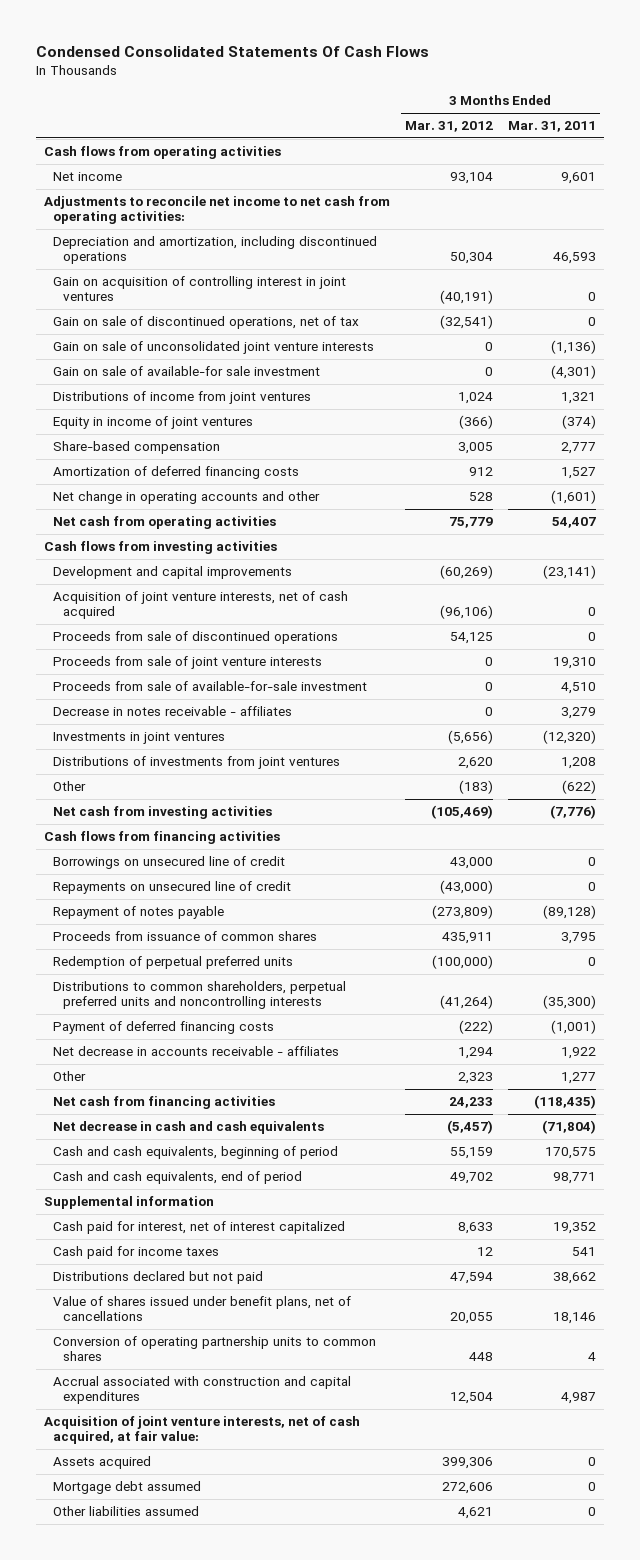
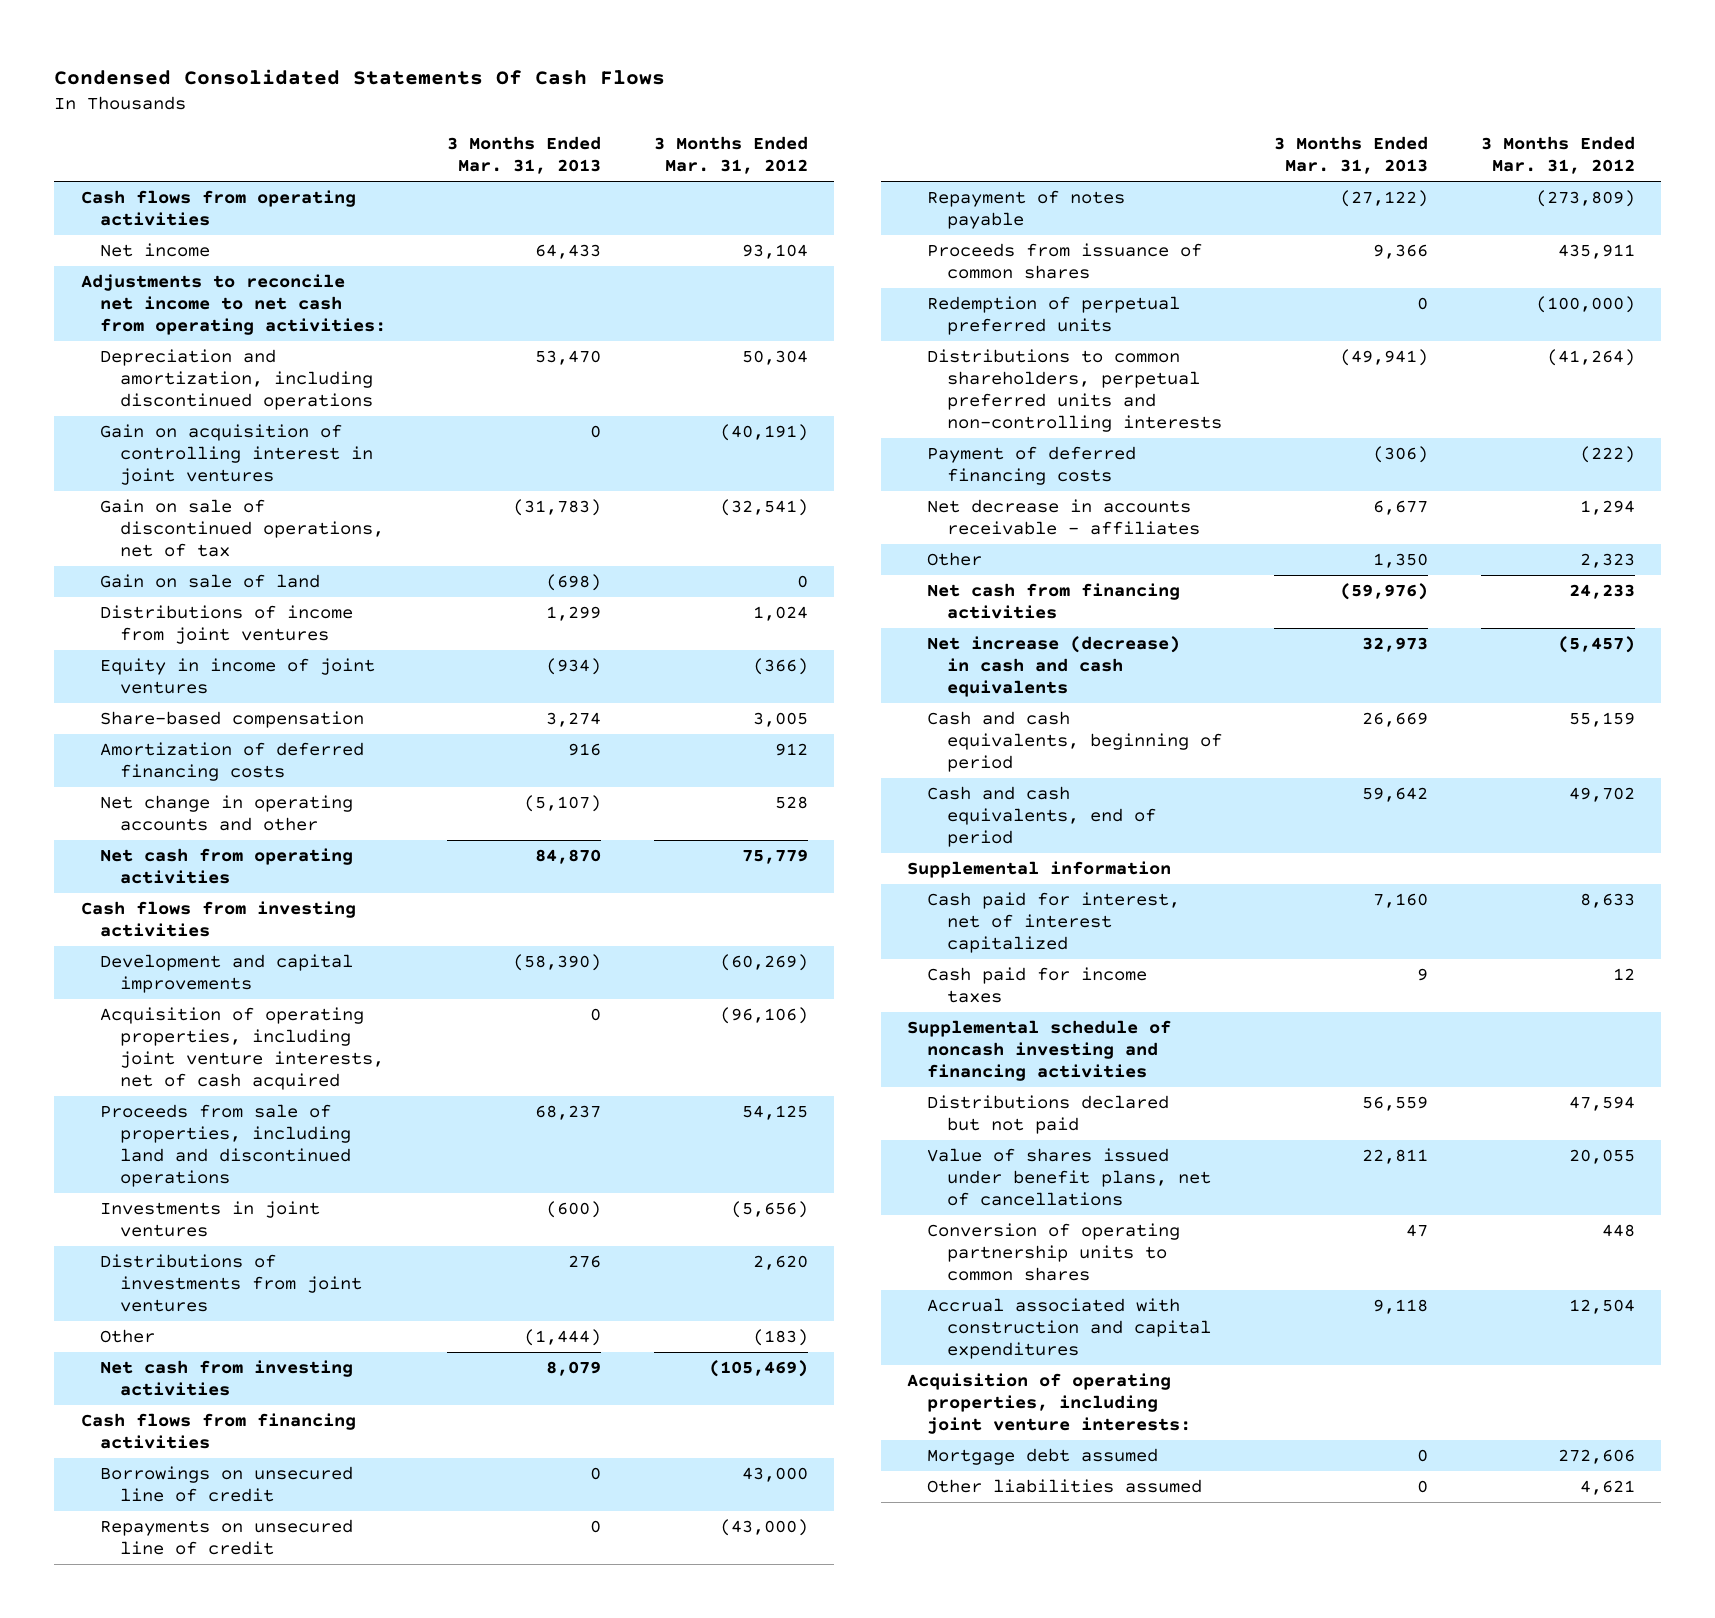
- | 3 Months Ended Mar. 31, 2012 | 3 Months Ended Mar. 31, 2011
+ | 3 Months Ended Mar. 31, 2013 | 3 Months Ended Mar. 31, 2012
- Gain on sale of unconsolidated joint venture interests | 0 | (1,136)
- Gain on sale of available-for sale investment | 0 | (4,301)
+ Gain on sale of land | (698) | 0
- Acquisition of joint venture interests, net of cash acquired | (96,106) | 0
- Proceeds from sale of discontinued operations | 54,125 | 0
- Proceeds from sale of joint venture interests | 0 | 19,310
- Proceeds from sale of available-for-sale investment | 0 | 4,510
- Decrease in notes receivable - affiliates | 0 | 3,279
+ Acquisition of operating properties, including joint venture interests, net of cash acquired | 0 | (96,106)
+ Proceeds from sale of properties, including land and discontinued operations | 68,237 | 54,125
- Distributions to common shareholders, perpetual preferred units and noncontrolling interests | (41,264) | (35,300)
+ Distributions to common shareholders, perpetual preferred units and non-controlling interests | (49,941) | (41,264)
- Net decrease in cash and cash equivalents | (5,457) | (71,804)
+ Net increase (decrease) in cash and cash equivalents | 32,973 | (5,457)
+ Supplemental schedule of noncash investing and financing activities
- Acquisition of joint venture interests, net of cash acquired, at fair value:
- Assets acquired | 399,306 | 0
+ Acquisition of operating properties, including joint venture interests:

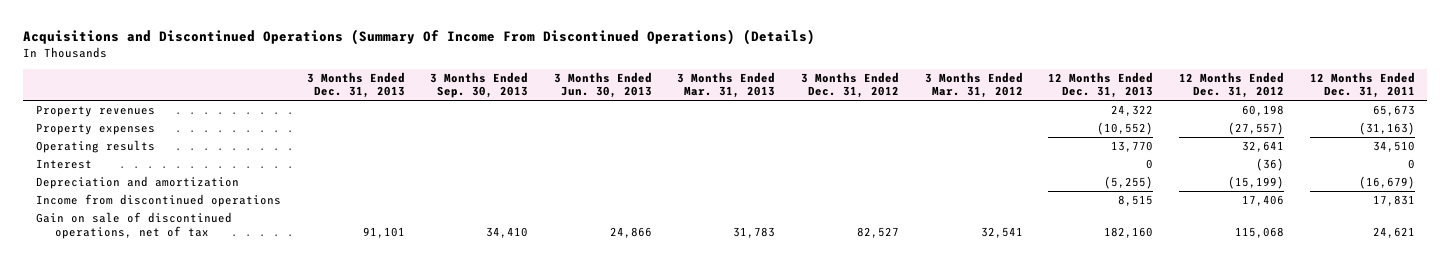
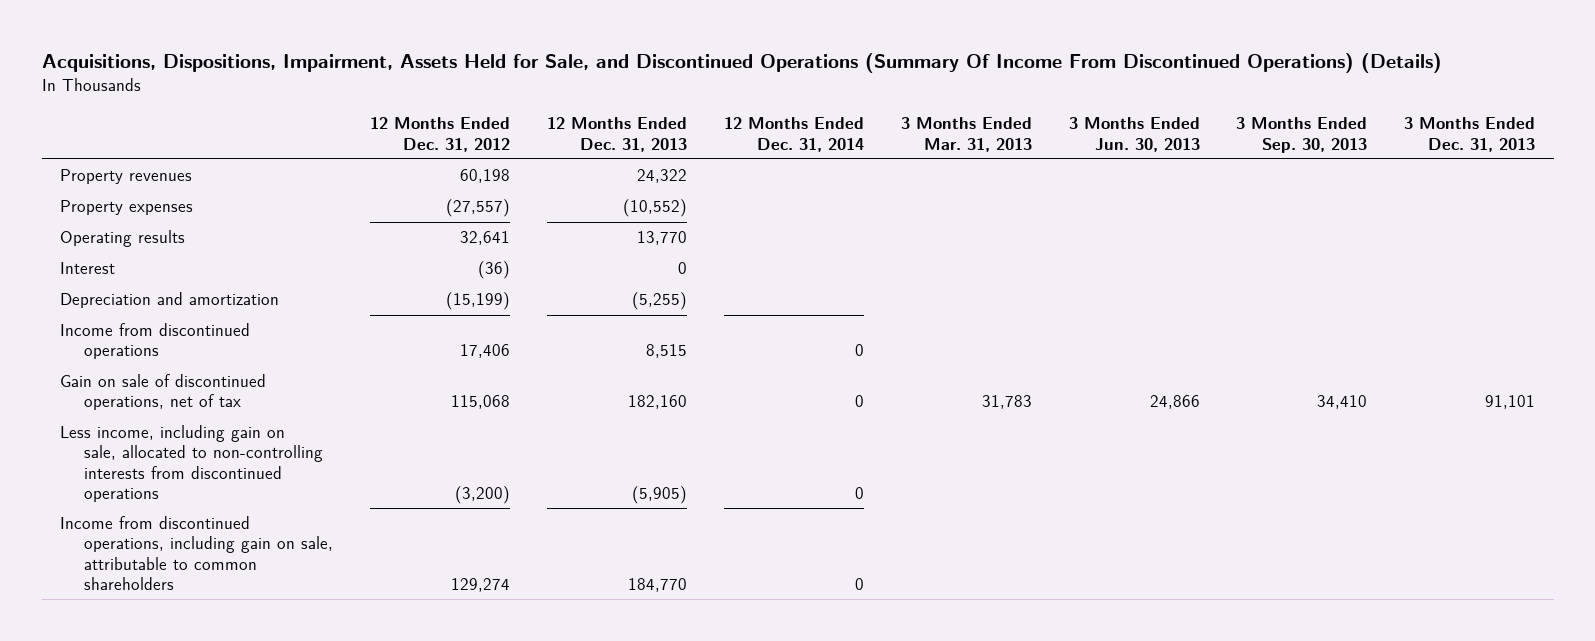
- Acquisitions and Discontinued Operations (Summary Of Income From Discontinued Operations) (Details)
+ Acquisitions, Dispositions, Impairment, Assets Held for Sale, and Discontinued Operations (Summary Of Income From Discontinued Operations) (Details)
- | 3 Months Ended Dec. 31, 2013 | 3 Months Ended Sep. 30, 2013 | 3 Months Ended Jun. 30, 2013 | 3 Months Ended Mar. 31, 2013 | 3 Months Ended Dec. 31, 2012 | 3 Months Ended Mar. 31, 2012 | 12 Months Ended Dec. 31, 2013 | 12 Months Ended Dec. 31, 2012 | 12 Months Ended Dec. 31, 2011
+ | 12 Months Ended Dec. 31, 2012 | 12 Months Ended Dec. 31, 2013 | 12 Months Ended Dec. 31, 2014 | 3 Months Ended Mar. 31, 2013 | 3 Months Ended Jun. 30, 2013 | 3 Months Ended Sep. 30, 2013 | 3 Months Ended Dec. 31, 2013
+ Less income, including gain on sale, allocated to non-controlling interests from discontinued operations | (3,200) | (5,905) | 0 | | | |
+ Income from discontinued operations, including gain on sale, attributable to common shareholders | 129,274 | 184,770 | 0 | | | |

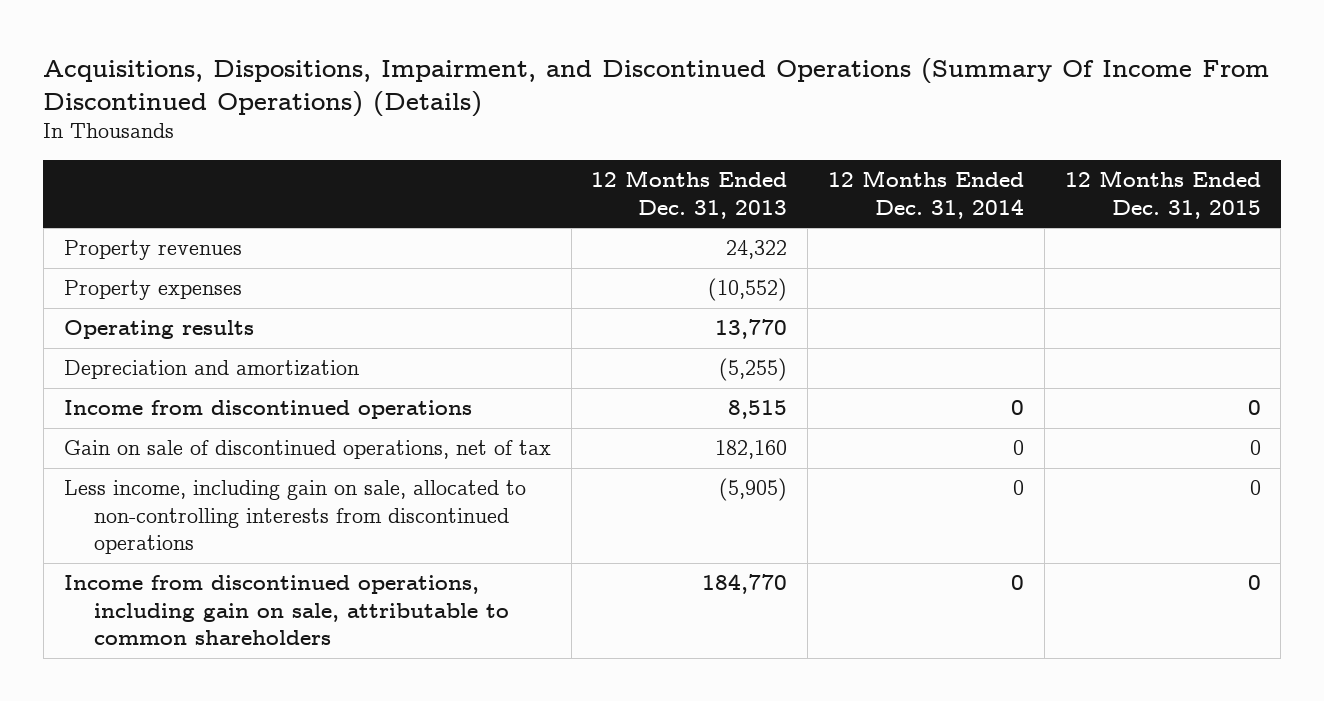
- Acquisitions, Dispositions, Impairment, Assets Held for Sale, and Discontinued Operations (Summary Of Income From Discontinued Operations) (Details)
+ Acquisitions, Dispositions, Impairment, and Discontinued Operations (Summary Of Income From Discontinued Operations) (Details)
- | 12 Months Ended Dec. 31, 2012 | 12 Months Ended Dec. 31, 2013 | 12 Months Ended Dec. 31, 2014 | 3 Months Ended Mar. 31, 2013 | 3 Months Ended Jun. 30, 2013 | 3 Months Ended Sep. 30, 2013 | 3 Months Ended Dec. 31, 2013
+ | 12 Months Ended Dec. 31, 2013 | 12 Months Ended Dec. 31, 2014 | 12 Months Ended Dec. 31, 2015
- Interest | (36) | 0 | | | | |

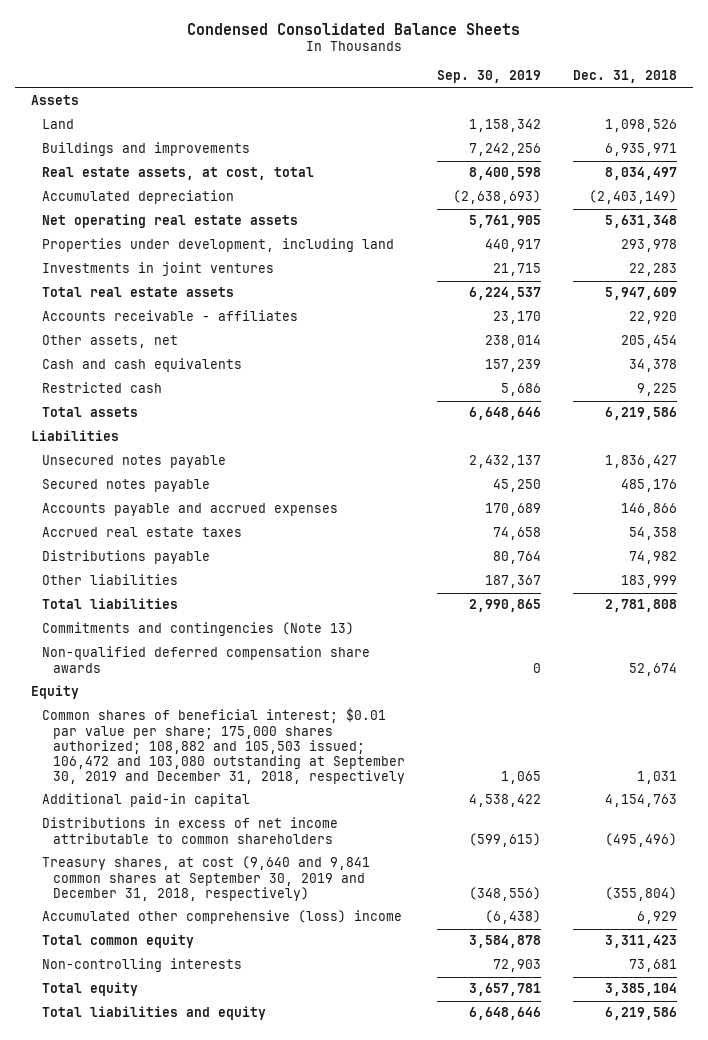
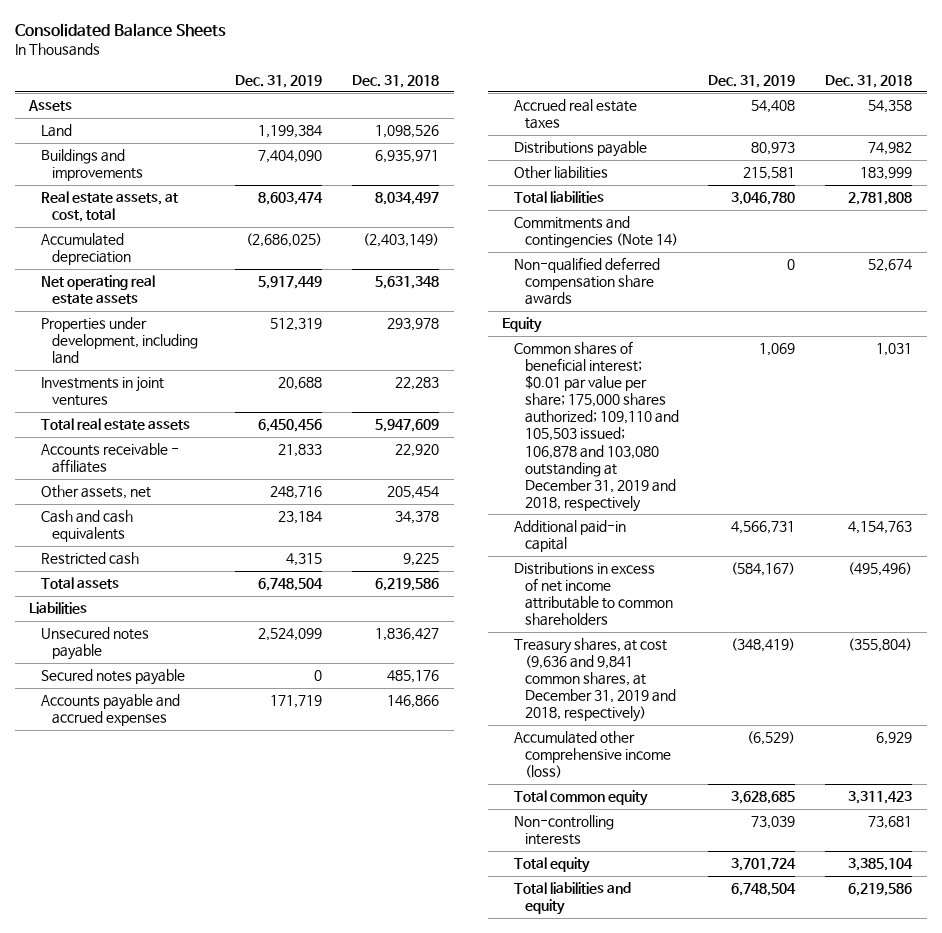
- Condensed Consolidated Balance Sheets
+ Consolidated Balance Sheets
- | Sep. 30, 2019 | Dec. 31, 2018
+ | Dec. 31, 2019 | Dec. 31, 2018
- Commitments and contingencies (Note 13)
+ Commitments and contingencies (Note 14)
- Common shares of beneficial interest; $0.01 par value per share; 175,000 shares authorized; 108,882 and 105,503 issued; 106,472 and 103,080 outstanding at September 30, 2019 and December 31, 2018, respectively | 1,065 | 1,031
+ Common shares of beneficial interest; $0.01 par value per share; 175,000 shares authorized; 109,110 and 105,503 issued; 106,878 and 103,080 outstanding at December 31, 2019 and 2018, respectively | 1,069 | 1,031
- Treasury shares, at cost (9,640 and 9,841 common shares at September 30, 2019 and December 31, 2018, respectively) | (348,556) | (355,804)
- Accumulated other comprehensive (loss) income | (6,438) | 6,929
+ Treasury shares, at cost (9,636 and 9,841 common shares, at December 31, 2019 and 2018, respectively) | (348,419) | (355,804)
+ Accumulated other comprehensive income (loss) | (6,529) | 6,929

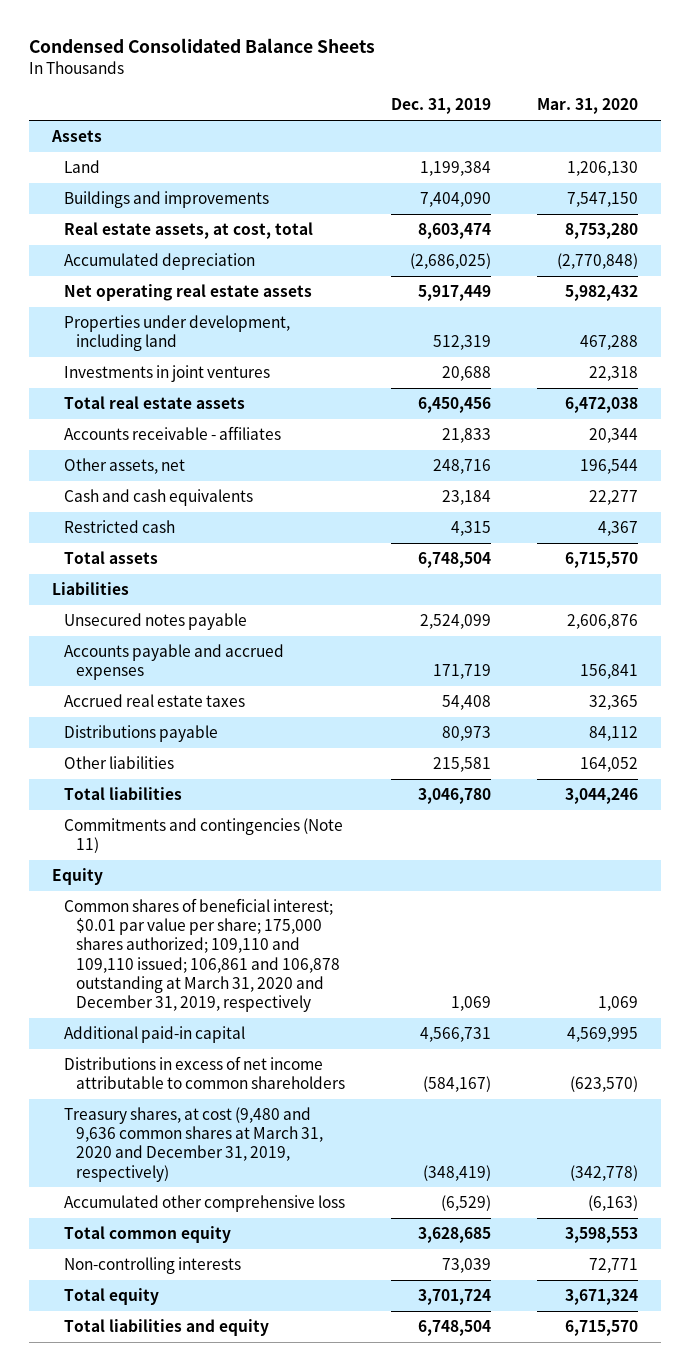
- Consolidated Balance Sheets
+ Condensed Consolidated Balance Sheets
- | Dec. 31, 2019 | Dec. 31, 2018
+ | Dec. 31, 2019 | Mar. 31, 2020
- Secured notes payable | 0 | 485,176
- Commitments and contingencies (Note 14)
- Non-qualified deferred compensation share awards | 0 | 52,674
+ Commitments and contingencies (Note 11)
- Common shares of beneficial interest; $0.01 par value per share; 175,000 shares authorized; 109,110 and 105,503 issued; 106,878 and 103,080 outstanding at December 31, 2019 and 2018, respectively | 1,069 | 1,031
+ Common shares of beneficial interest; $0.01 par value per share; 175,000 shares authorized; 109,110 and 109,110 issued; 106,861 and 106,878 outstanding at March 31, 2020 and December 31, 2019, respectively | 1,069 | 1,069
- Treasury shares, at cost (9,636 and 9,841 common shares, at December 31, 2019 and 2018, respectively) | (348,419) | (355,804)
- Accumulated other comprehensive income (loss) | (6,529) | 6,929
+ Treasury shares, at cost (9,480 and 9,636 common shares at March 31, 2020 and December 31, 2019, respectively) | (348,419) | (342,778)
+ Accumulated other comprehensive loss | (6,529) | (6,163)

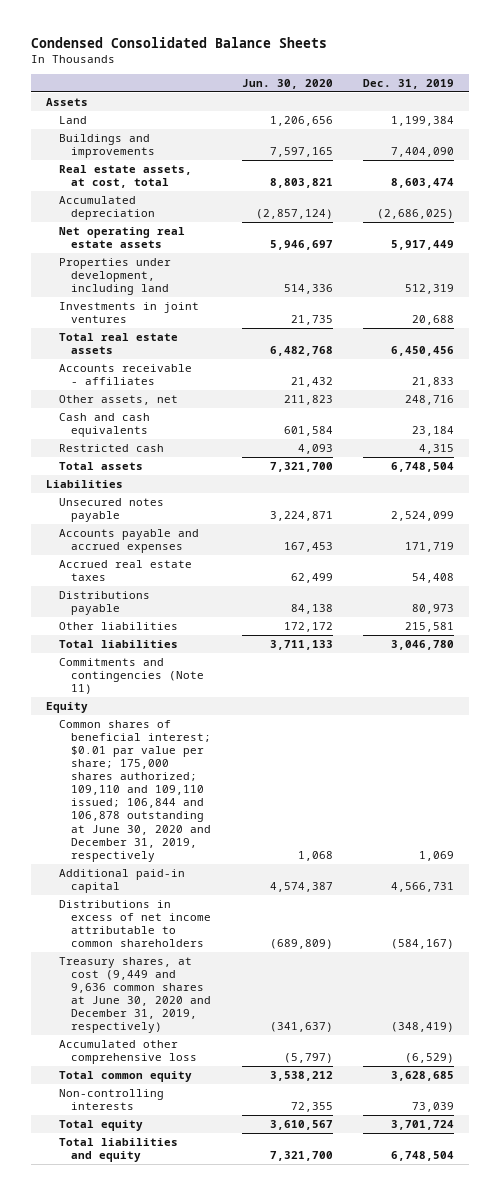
- | Dec. 31, 2019 | Mar. 31, 2020
+ | Jun. 30, 2020 | Dec. 31, 2019
- Common shares of beneficial interest; $0.01 par value per share; 175,000 shares authorized; 109,110 and 109,110 issued; 106,861 and 106,878 outstanding at March 31, 2020 and December 31, 2019, respectively | 1,069 | 1,069
+ Common shares of beneficial interest; $0.01 par value per share; 175,000 shares authorized; 109,110 and 109,110 issued; 106,844 and 106,878 outstanding at June 30, 2020 and December 31, 2019, respectively | 1,068 | 1,069
- Treasury shares, at cost (9,480 and 9,636 common shares at March 31, 2020 and December 31, 2019, respectively) | (348,419) | (342,778)
+ Treasury shares, at cost (9,449 and 9,636 common shares at June 30, 2020 and December 31, 2019, respectively) | (341,637) | (348,419)

